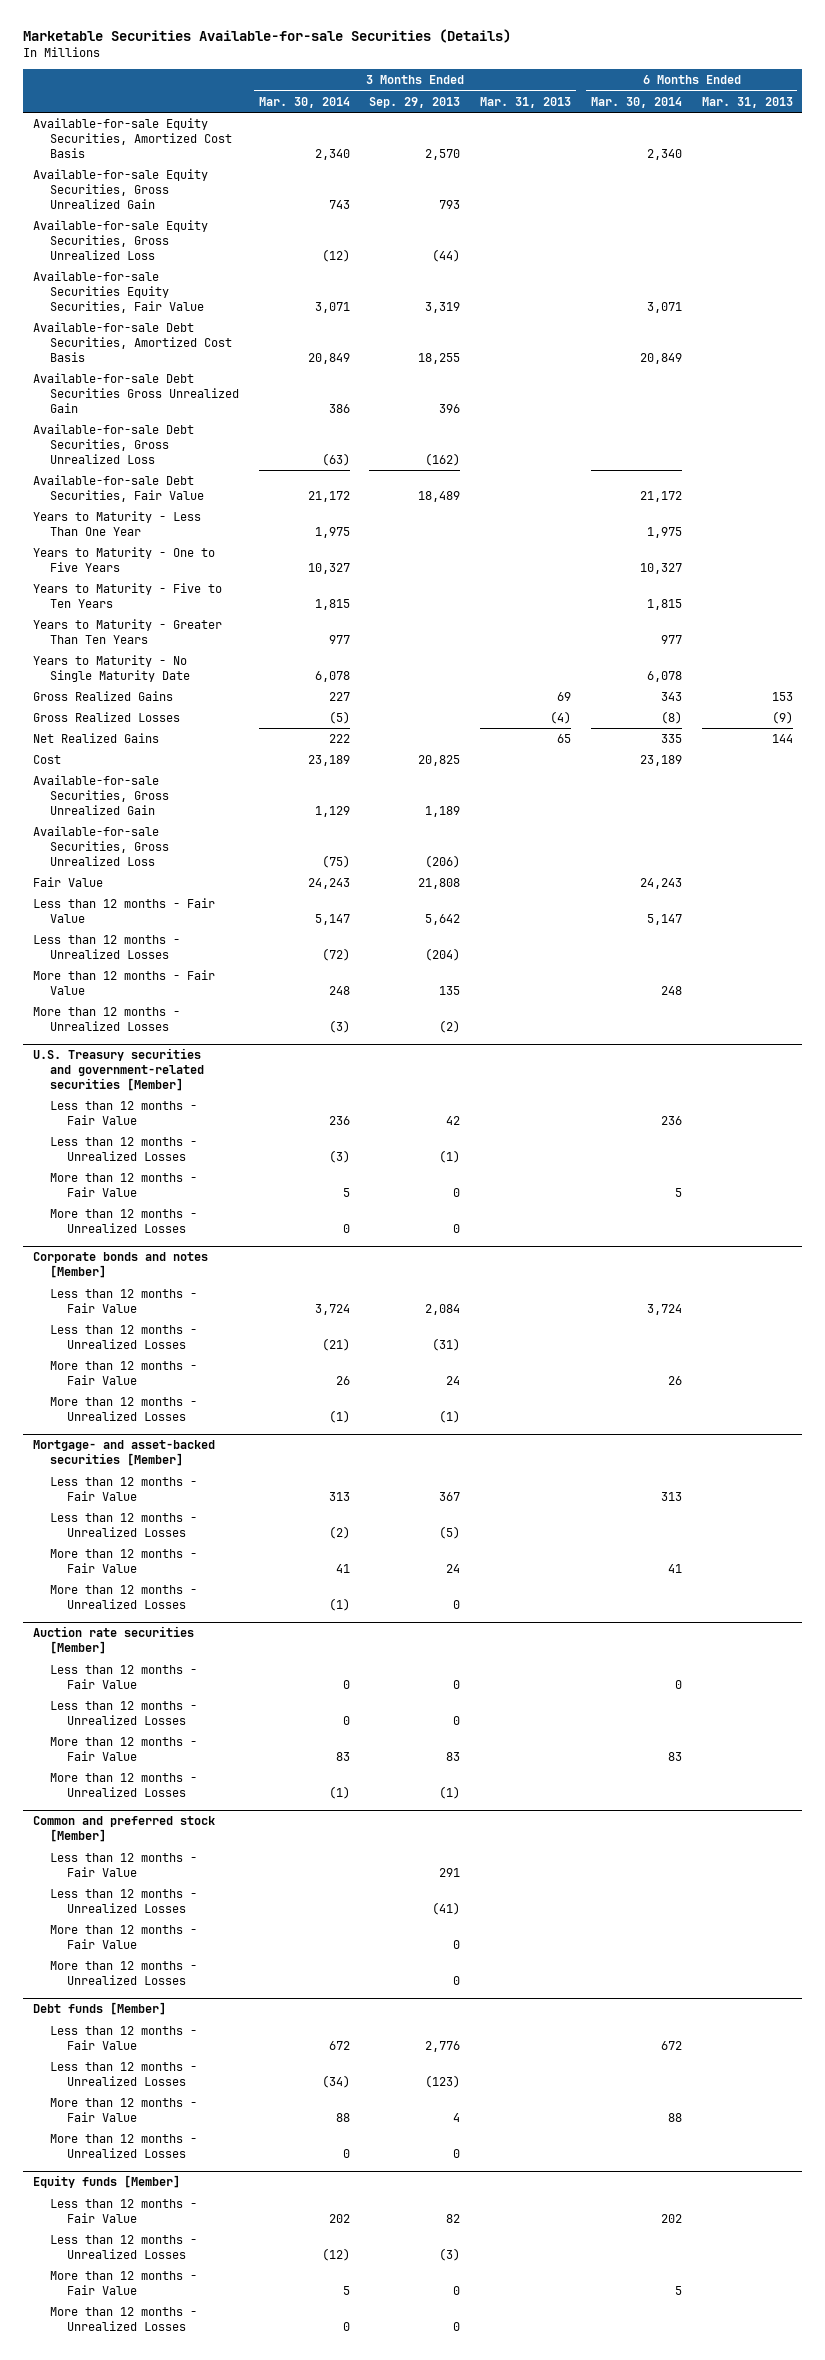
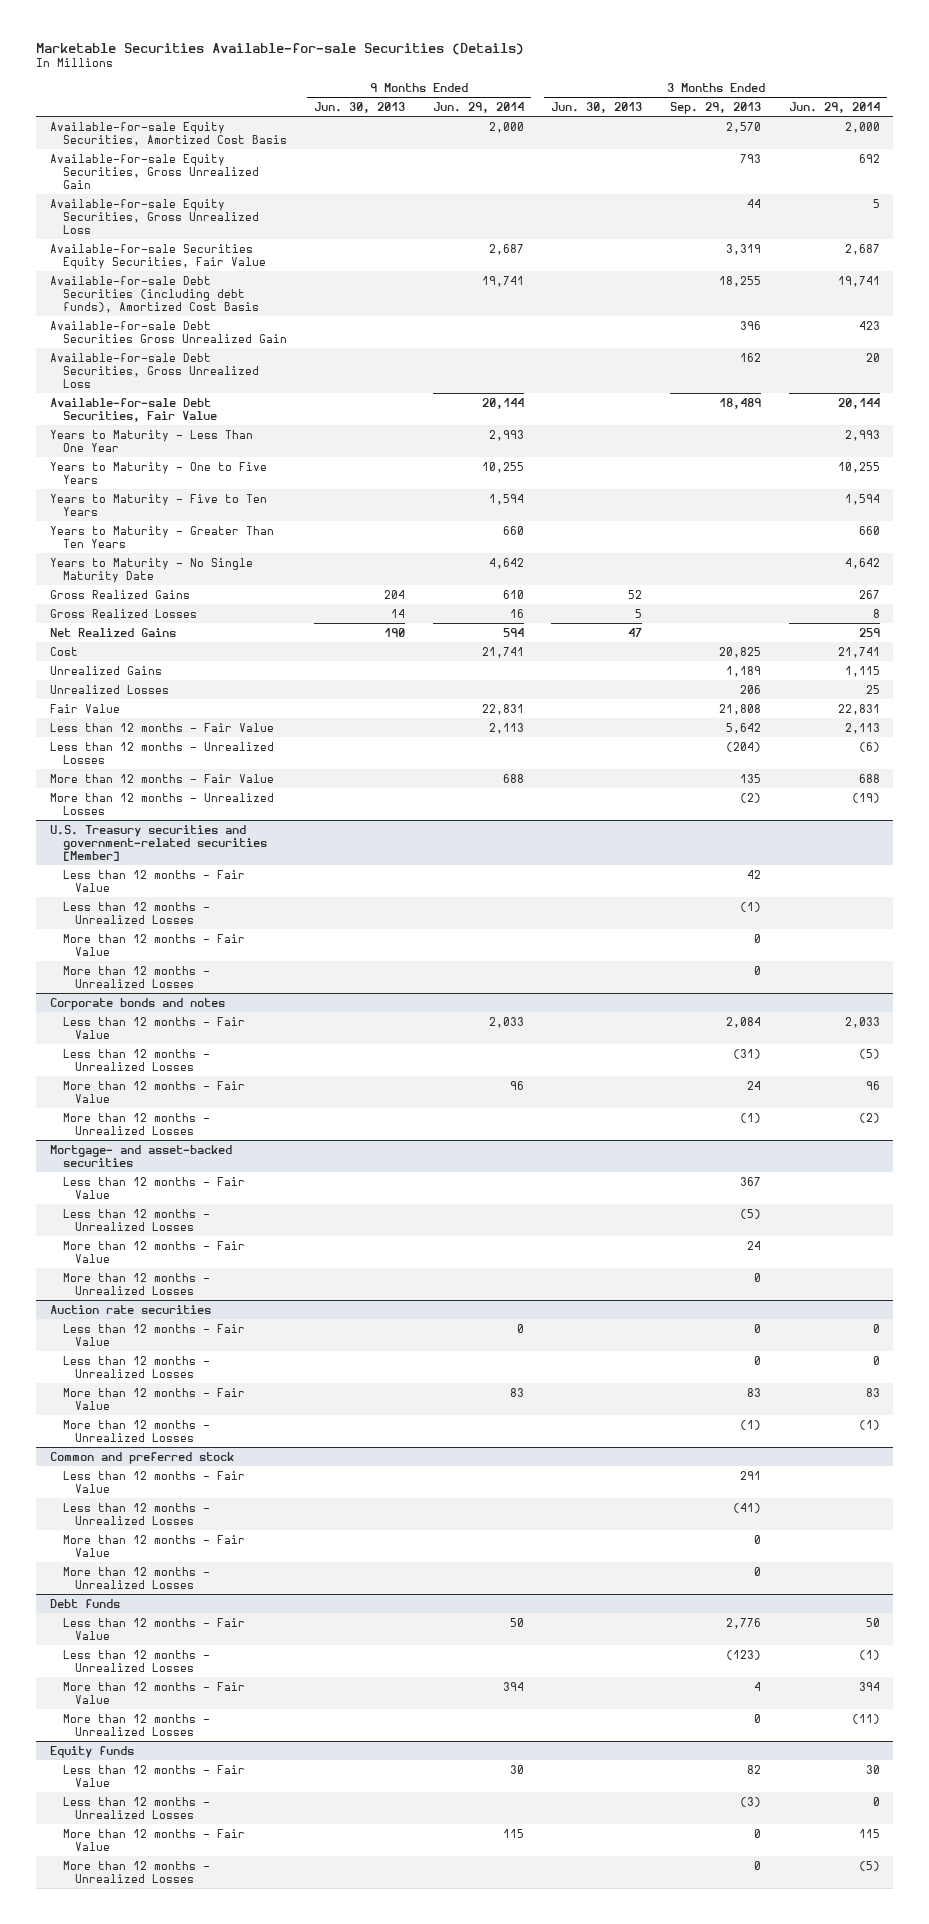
- | 3 Months Ended Mar. 30, 2014 | 3 Months Ended Sep. 29, 2013 | 3 Months Ended Mar. 31, 2013 | 6 Months Ended Mar. 30, 2014 | 6 Months Ended Mar. 31, 2013
+ | 9 Months Ended Jun. 30, 2013 | 9 Months Ended Jun. 29, 2014 | 3 Months Ended Jun. 30, 2013 | 3 Months Ended Sep. 29, 2013 | 3 Months Ended Jun. 29, 2014
- Available-for-sale Equity Securities, Gross Unrealized Loss | (12) | (44) | | |
+ Available-for-sale Equity Securities, Gross Unrealized Loss | | | | 44 | 5
- Available-for-sale Debt Securities, Amortized Cost Basis | 20,849 | 18,255 | | 20,849 |
+ Available-for-sale Debt Securities (including debt funds), Amortized Cost Basis | | 19,741 | | 18,255 | 19,741
- Available-for-sale Debt Securities, Gross Unrealized Loss | (63) | (162) | | |
+ Available-for-sale Debt Securities, Gross Unrealized Loss | | | | 162 | 20
- Available-for-sale Securities, Gross Unrealized Gain | 1,129 | 1,189 | | |
- Available-for-sale Securities, Gross Unrealized Loss | (75) | (206) | | |
+ Unrealized Gains | | | | 1,189 | 1,115
+ Unrealized Losses | | | | 206 | 25
- Corporate bonds and notes [Member]
+ Corporate bonds and notes
- Mortgage- and asset-backed securities [Member]
+ Mortgage- and asset-backed securities
- Auction rate securities [Member]
+ Auction rate securities
- Common and preferred stock [Member]
+ Common and preferred stock
- Debt funds [Member]
+ Debt funds
- Equity funds [Member]
+ Equity funds

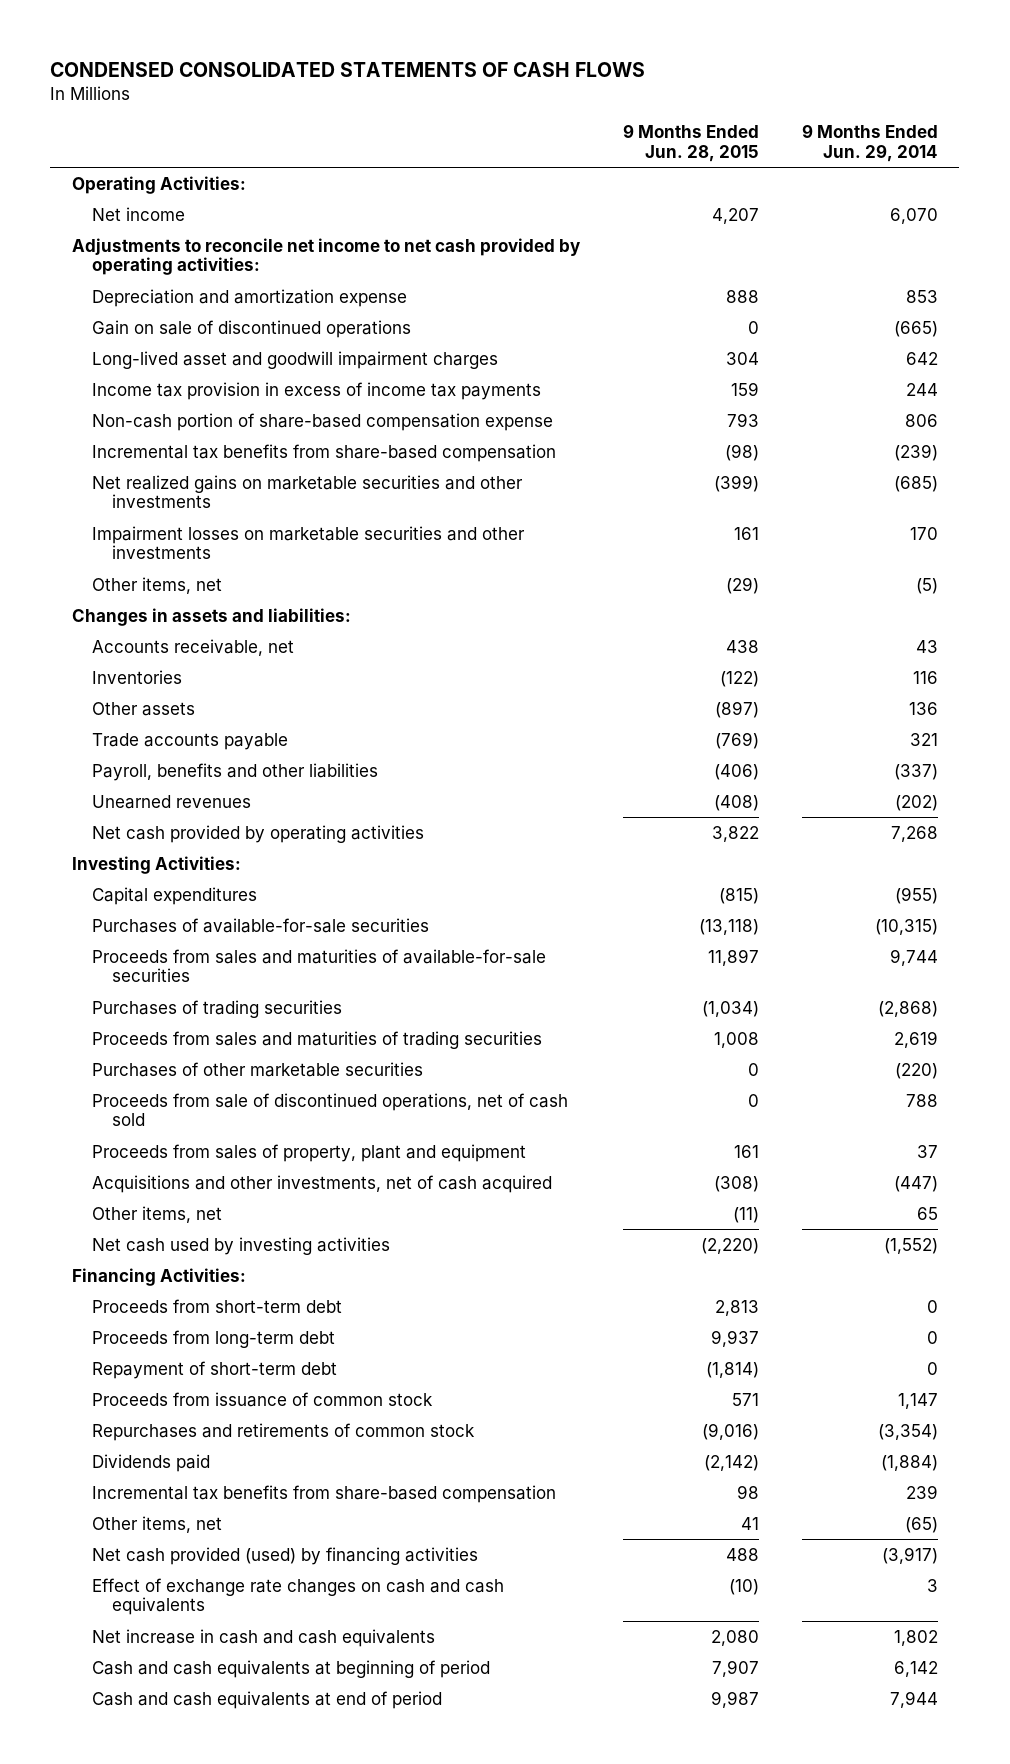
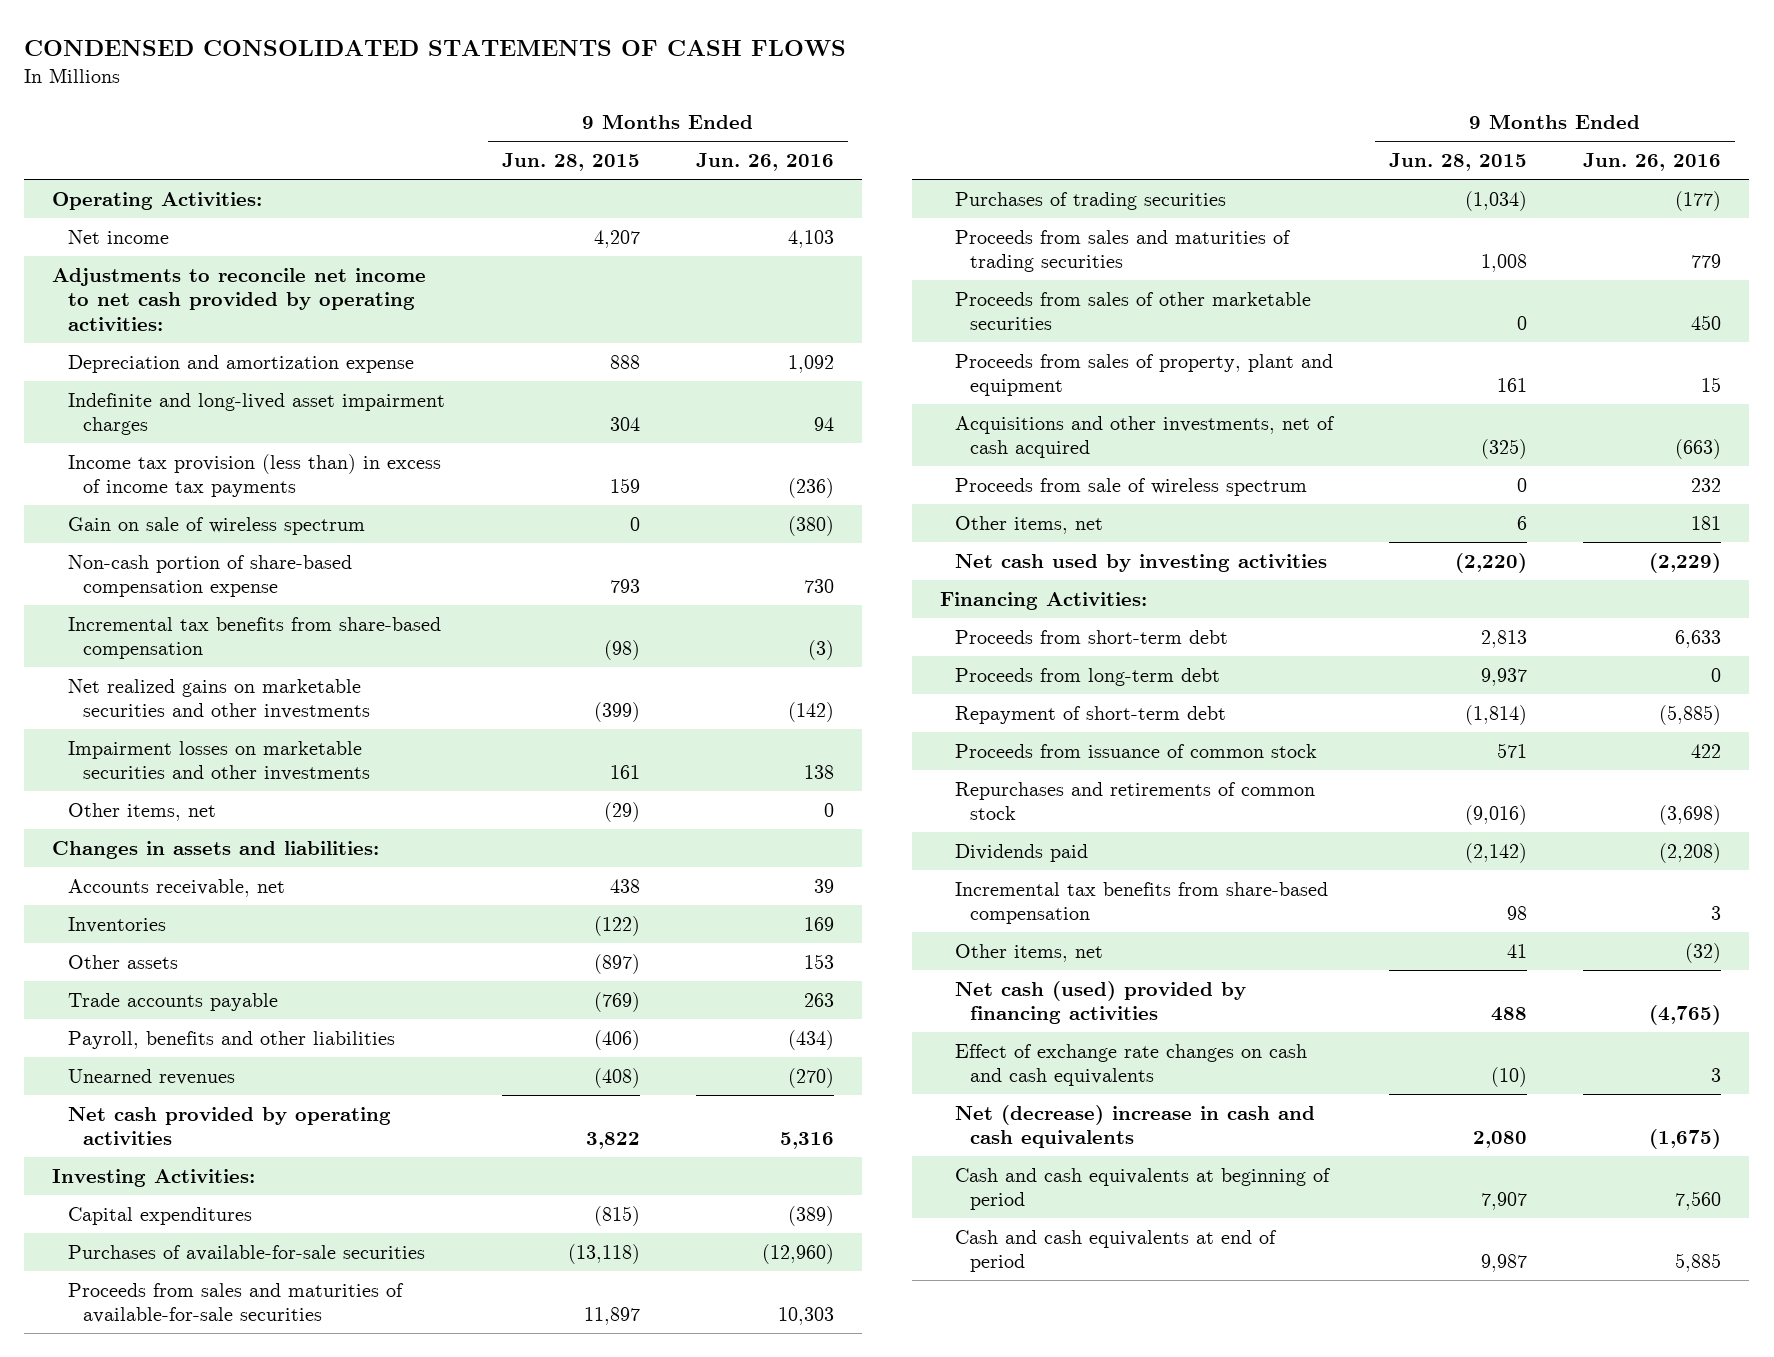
- | 9 Months Ended Jun. 28, 2015 | 9 Months Ended Jun. 29, 2014
+ | 9 Months Ended Jun. 28, 2015 | 9 Months Ended Jun. 26, 2016
- Gain on sale of discontinued operations | 0 | (665)
- Long-lived asset and goodwill impairment charges | 304 | 642
- Income tax provision in excess of income tax payments | 159 | 244
+ Indefinite and long-lived asset impairment charges | 304 | 94
+ Income tax provision (less than) in excess of income tax payments | 159 | (236)
+ Gain on sale of wireless spectrum | 0 | (380)
- Purchases of other marketable securities | 0 | (220)
- Proceeds from sale of discontinued operations, net of cash sold | 0 | 788
+ Proceeds from sales of other marketable securities | 0 | 450
- Acquisitions and other investments, net of cash acquired | (308) | (447)
- Other items, net | (11) | 65
+ Acquisitions and other investments, net of cash acquired | (325) | (663)
+ Proceeds from sale of wireless spectrum | 0 | 232
+ Other items, net | 6 | 181
- Net cash provided (used) by financing activities | 488 | (3,917)
+ Net cash (used) provided by financing activities | 488 | (4,765)
- Net increase in cash and cash equivalents | 2,080 | 1,802
+ Net (decrease) increase in cash and cash equivalents | 2,080 | (1,675)

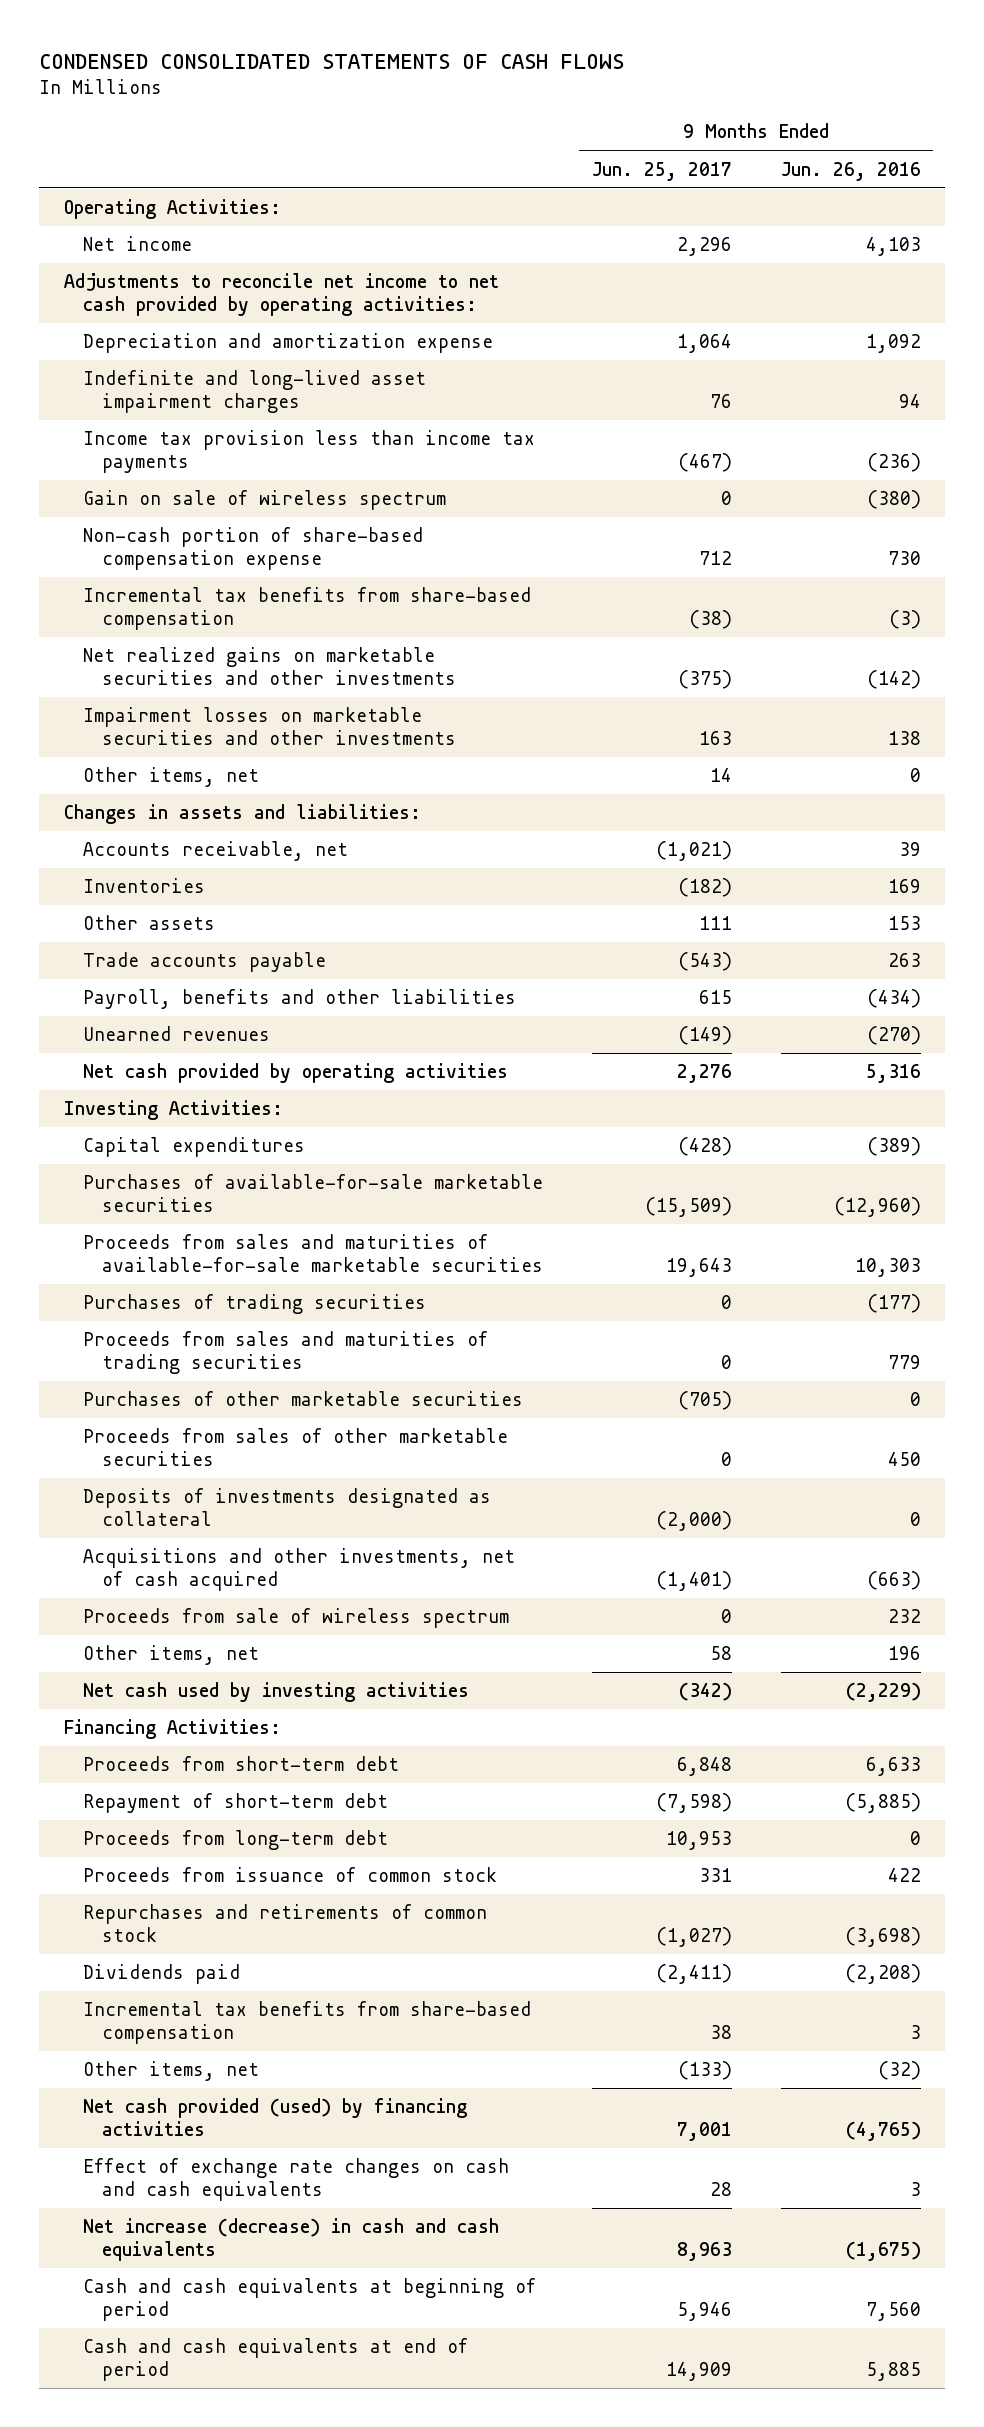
- | 9 Months Ended Jun. 28, 2015 | 9 Months Ended Jun. 26, 2016
+ | 9 Months Ended Jun. 25, 2017 | 9 Months Ended Jun. 26, 2016
- Income tax provision (less than) in excess of income tax payments | 159 | (236)
+ Income tax provision less than income tax payments | (467) | (236)
- Purchases of available-for-sale securities | (13,118) | (12,960)
- Proceeds from sales and maturities of available-for-sale securities | 11,897 | 10,303
+ Purchases of available-for-sale marketable securities | (15,509) | (12,960)
+ Proceeds from sales and maturities of available-for-sale marketable securities | 19,643 | 10,303
+ Purchases of other marketable securities | (705) | 0
- Proceeds from sales of property, plant and equipment | 161 | 15
+ Deposits of investments designated as collateral | (2,000) | 0
- Other items, net | 6 | 181
+ Other items, net | 58 | 196
moved down: Proceeds from long-term debt | 10,953 | 0
- Net cash (used) provided by financing activities | 488 | (4,765)
+ Net cash provided (used) by financing activities | 7,001 | (4,765)
- Net (decrease) increase in cash and cash equivalents | 2,080 | (1,675)
+ Net increase (decrease) in cash and cash equivalents | 8,963 | (1,675)

